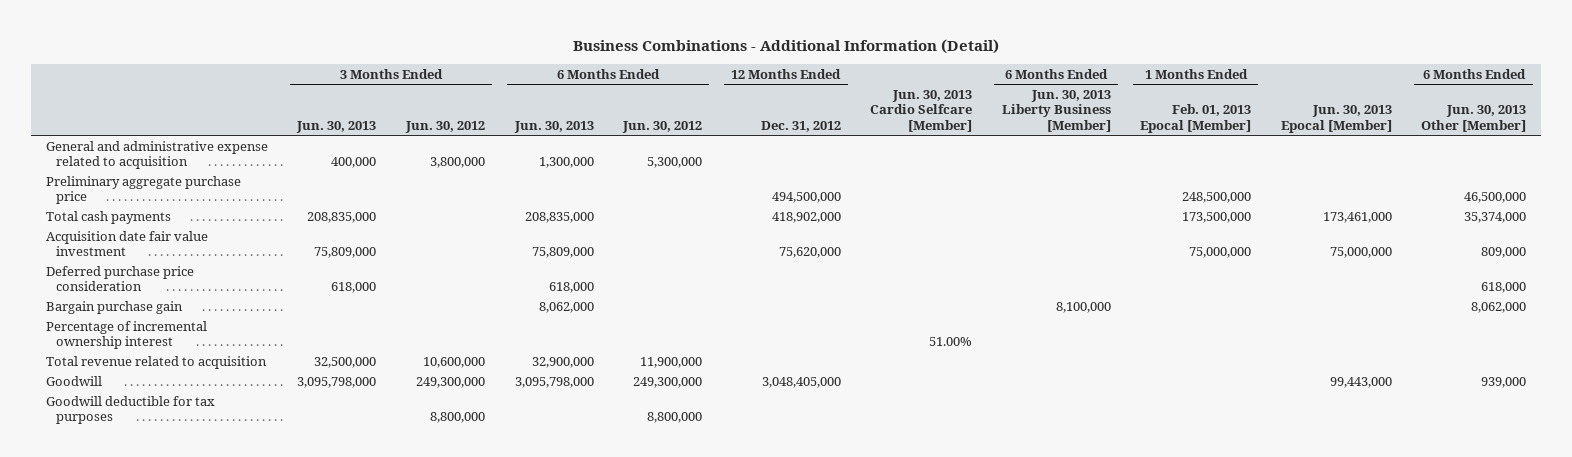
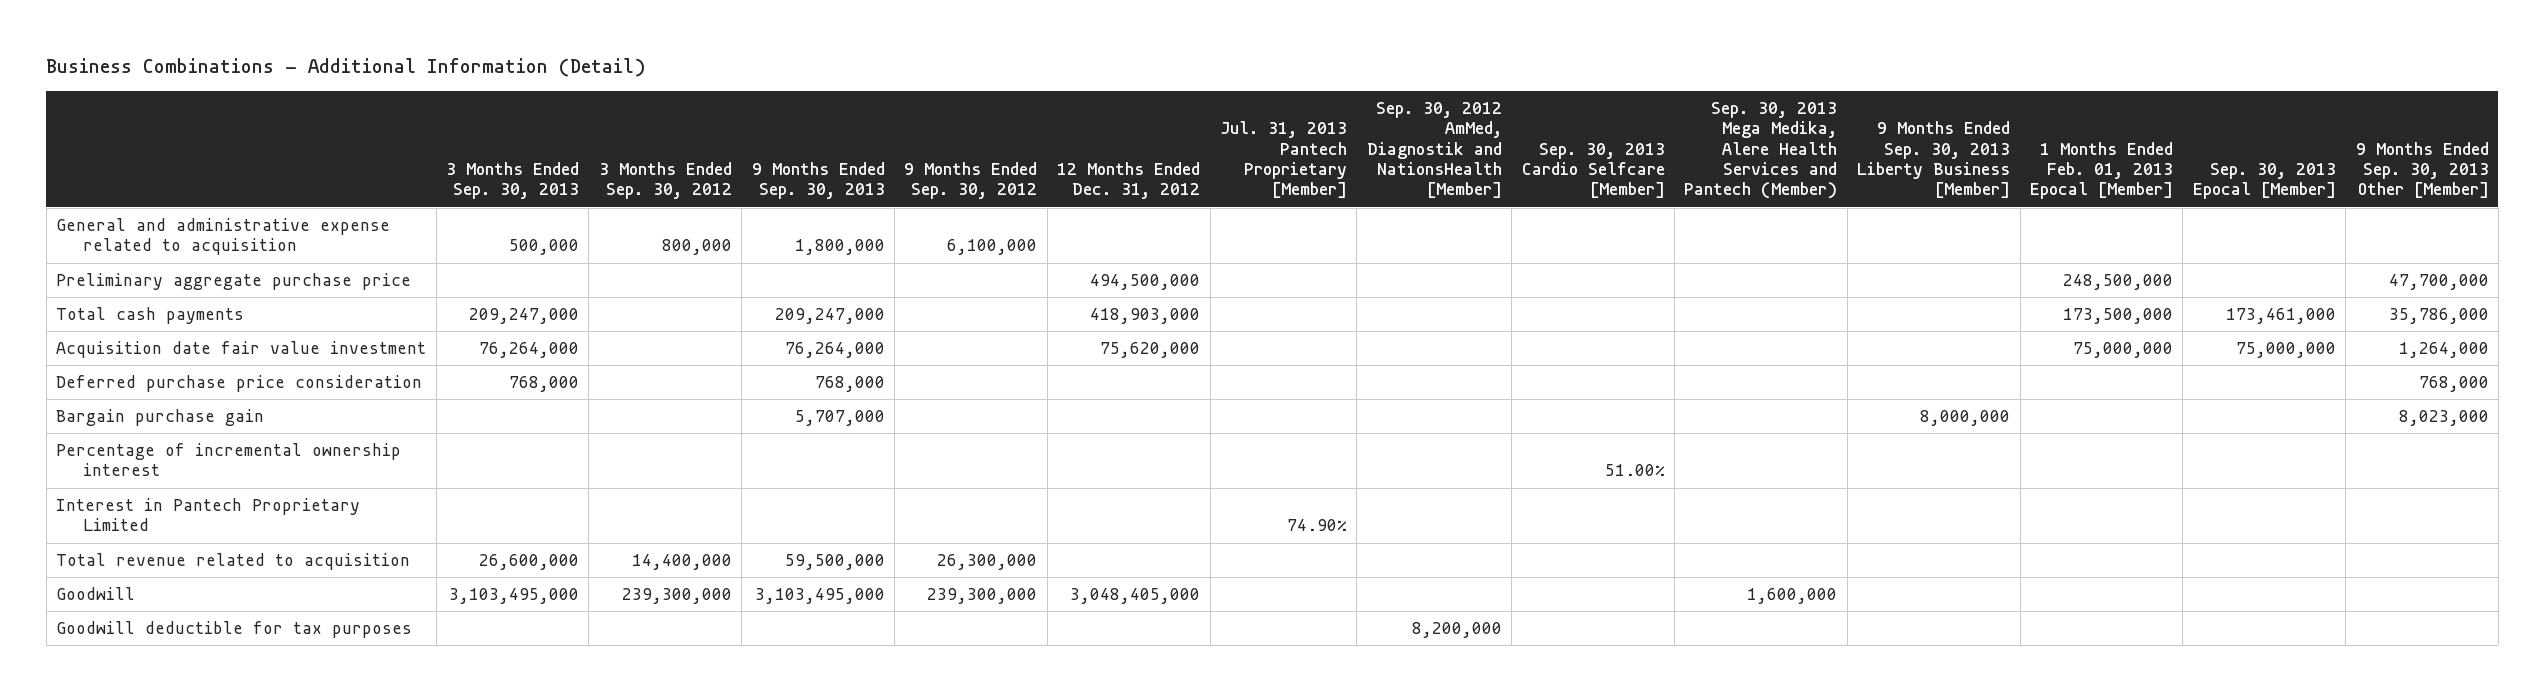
- | 3 Months Ended Jun. 30, 2013 | 3 Months Ended Jun. 30, 2012 | 6 Months Ended Jun. 30, 2013 | 6 Months Ended Jun. 30, 2012 | 12 Months Ended Dec. 31, 2012 | Jun. 30, 2013 Cardio Selfcare [Member] | 6 Months Ended Jun. 30, 2013 Liberty Business [Member] | 1 Months Ended Feb. 01, 2013 Epocal [Member] | Jun. 30, 2013 Epocal [Member] | 6 Months Ended Jun. 30, 2013 Other [Member]
+ | 3 Months Ended Sep. 30, 2013 | 3 Months Ended Sep. 30, 2012 | 9 Months Ended Sep. 30, 2013 | 9 Months Ended Sep. 30, 2012 | 12 Months Ended Dec. 31, 2012 | Jul. 31, 2013 Pantech Proprietary [Member] | Sep. 30, 2012 AmMed, Diagnostik and NationsHealth [Member] | Sep. 30, 2013 Cardio Selfcare [Member] | Sep. 30, 2013 Mega Medika, Alere Health Services and Pantech (Member) | 9 Months Ended Sep. 30, 2013 Liberty Business [Member] | 1 Months Ended Feb. 01, 2013 Epocal [Member] | Sep. 30, 2013 Epocal [Member] | 9 Months Ended Sep. 30, 2013 Other [Member]
- Total cash payments | 208,835,000 | | 208,835,000 | | 418,902,000 | | | 173,500,000 | 173,461,000 | 35,374,000
+ Total cash payments | 209,247,000 | | 209,247,000 | | 418,903,000 | | | | | | 173,500,000 | 173,461,000 | 35,786,000
+ Interest in Pantech Proprietary Limited | | | | | | 74.90% | | | | | | |

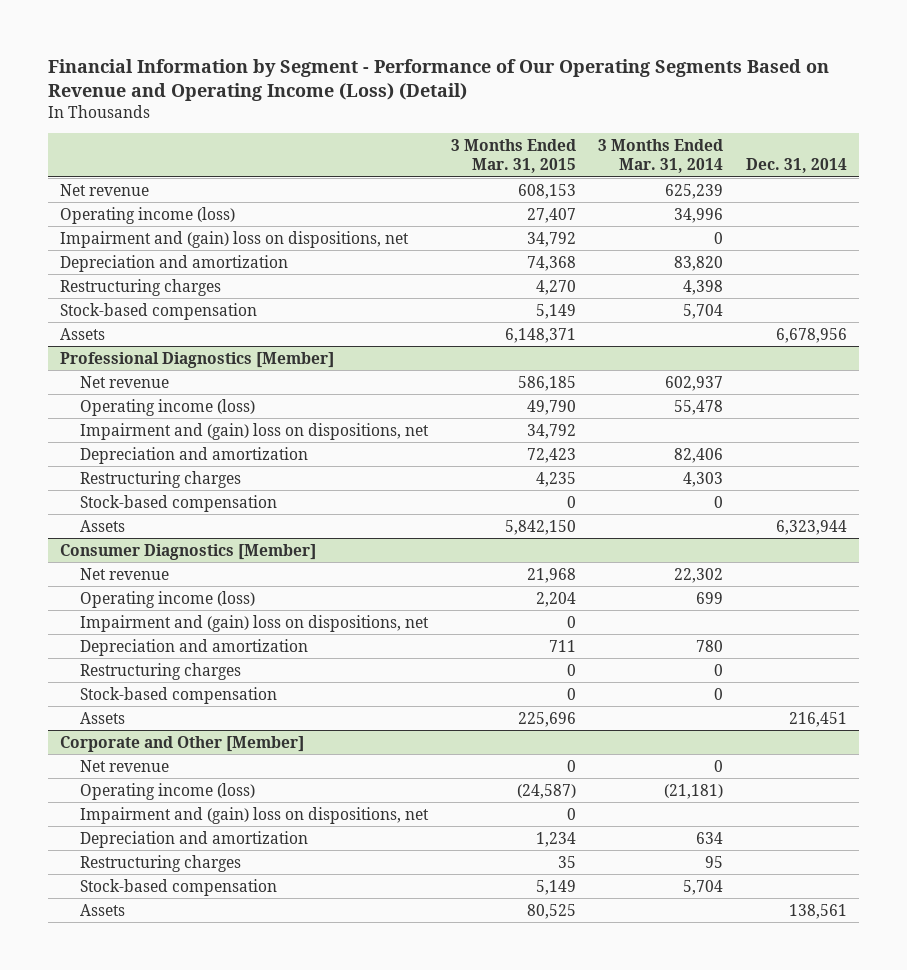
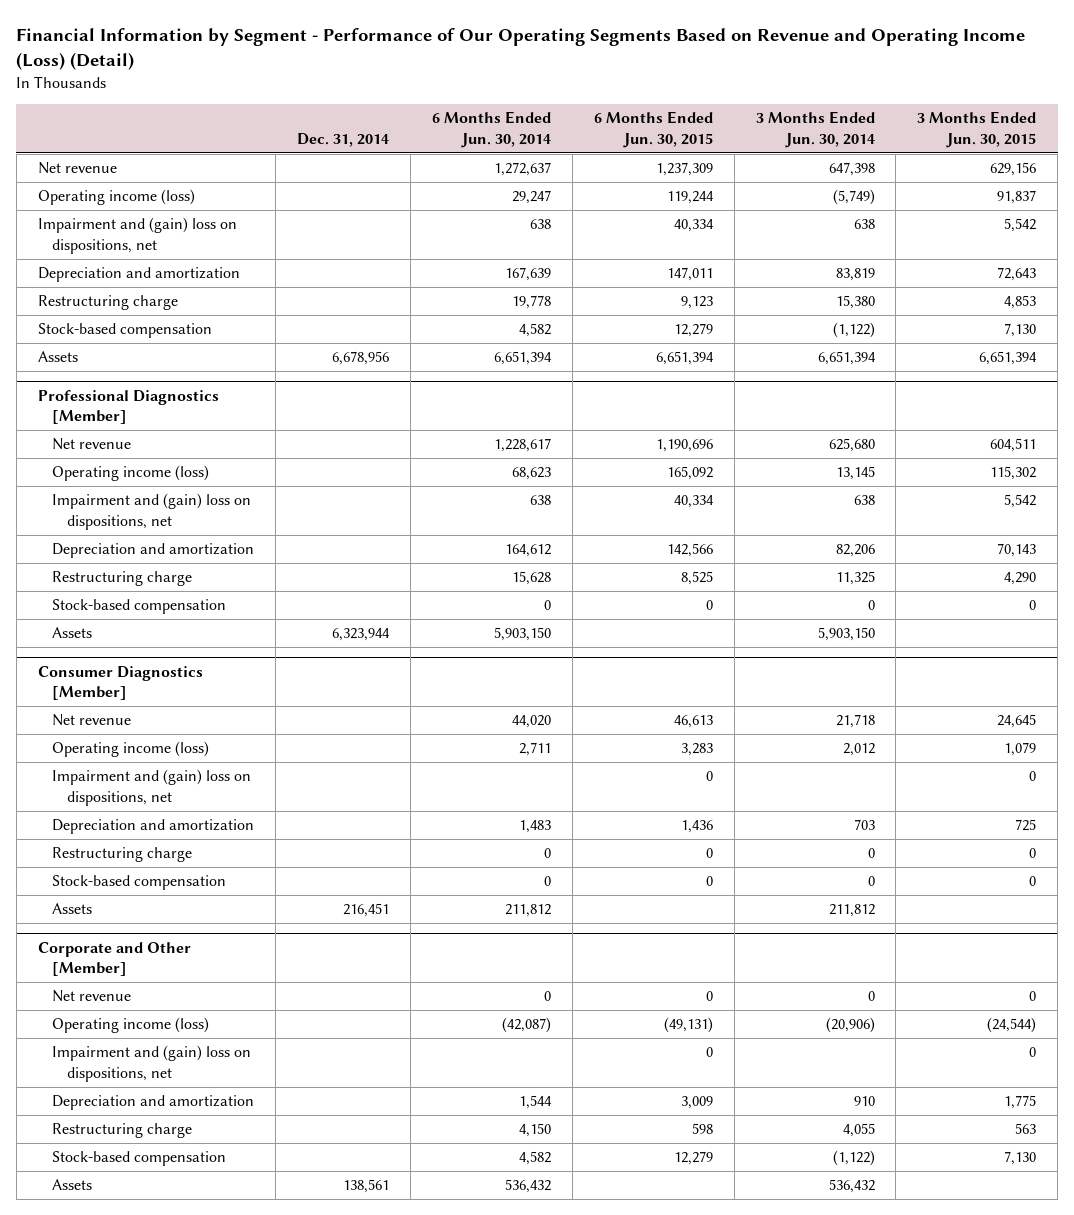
- | 3 Months Ended Mar. 31, 2015 | 3 Months Ended Mar. 31, 2014 | Dec. 31, 2014
+ | Dec. 31, 2014 | 6 Months Ended Jun. 30, 2014 | 6 Months Ended Jun. 30, 2015 | 3 Months Ended Jun. 30, 2014 | 3 Months Ended Jun. 30, 2015
- Restructuring charges | 4,270 | 4,398 |
+ Restructuring charge | | 19,778 | 9,123 | 15,380 | 4,853
@ Professional Diagnostics [Member]
- Restructuring charges | 4,235 | 4,303 |
+ Restructuring charge | | 15,628 | 8,525 | 11,325 | 4,290
@ Consumer Diagnostics [Member]
- Restructuring charges | 0 | 0 |
+ Restructuring charge | | 0 | 0 | 0 | 0
@ Corporate and Other [Member]
- Restructuring charges | 35 | 95 |
+ Restructuring charge | | 4,150 | 598 | 4,055 | 563

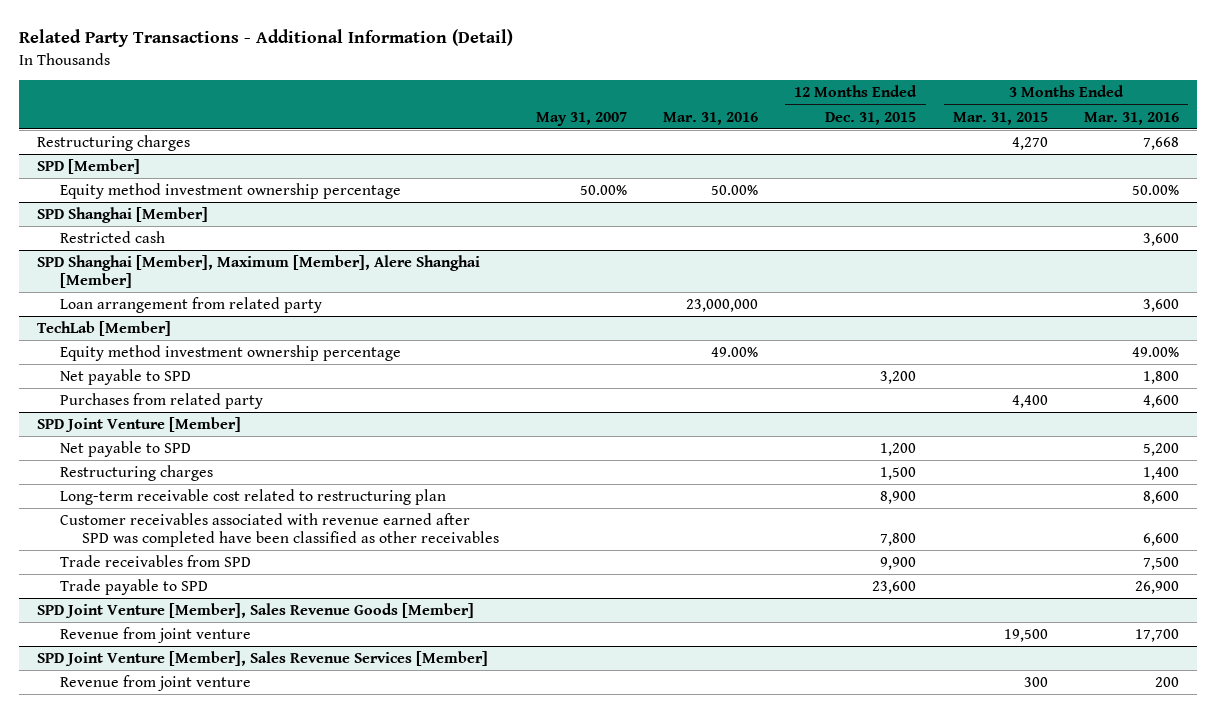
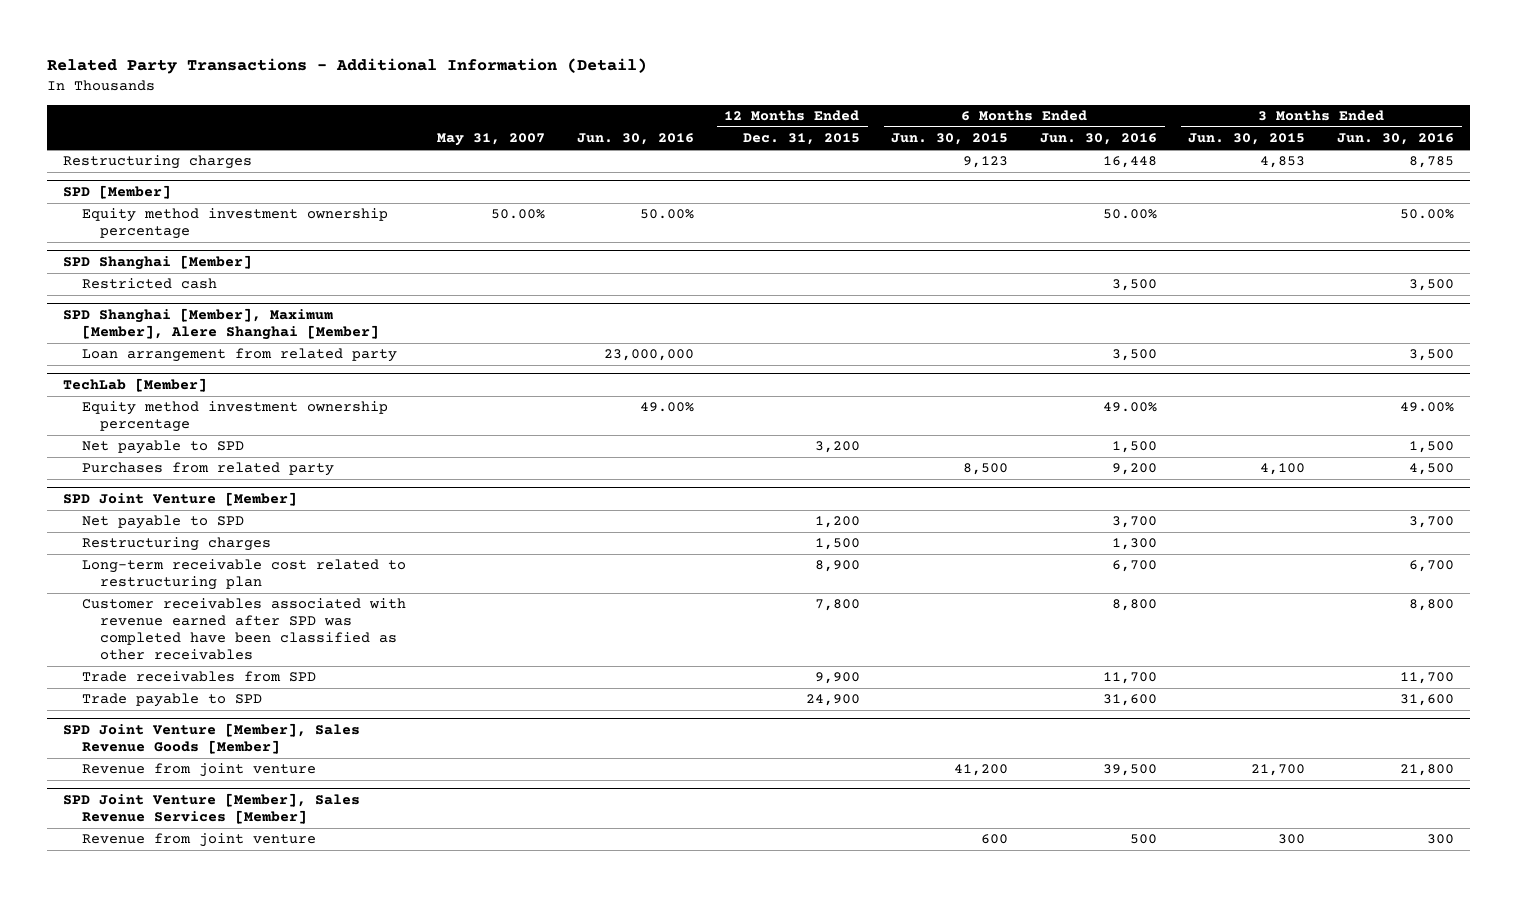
- | May 31, 2007 | Mar. 31, 2016 | 12 Months Ended Dec. 31, 2015 | 3 Months Ended Mar. 31, 2015 | 3 Months Ended Mar. 31, 2016
+ | May 31, 2007 | Jun. 30, 2016 | 12 Months Ended Dec. 31, 2015 | 6 Months Ended Jun. 30, 2015 | 6 Months Ended Jun. 30, 2016 | 3 Months Ended Jun. 30, 2015 | 3 Months Ended Jun. 30, 2016
@ SPD Joint Venture [Member]
- Trade payable to SPD | | | 23,600 | | 26,900
+ Trade payable to SPD | | | 24,900 | | 31,600 | | 31,600

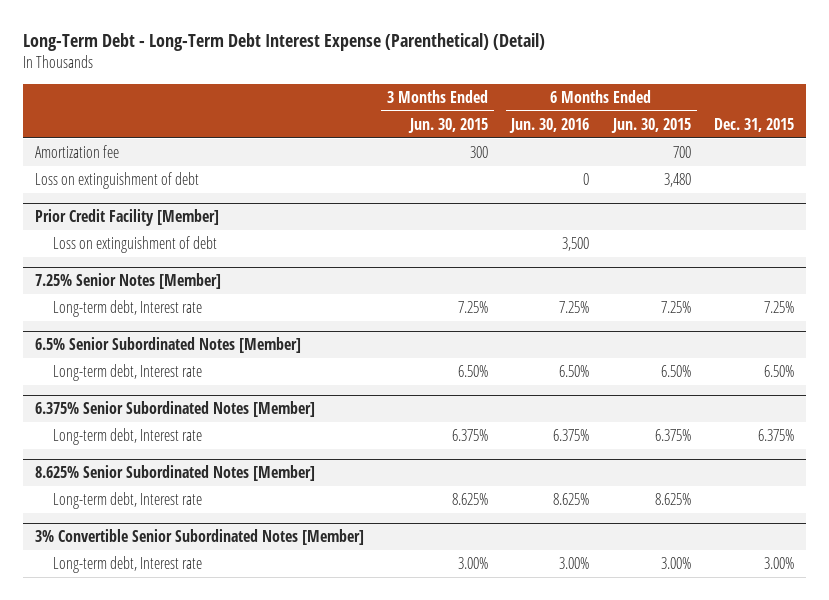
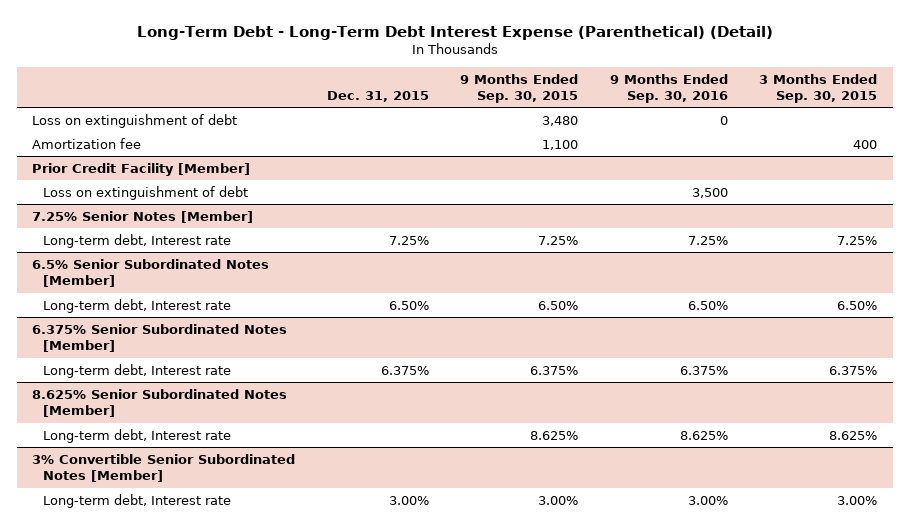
- | 3 Months Ended Jun. 30, 2015 | 6 Months Ended Jun. 30, 2016 | 6 Months Ended Jun. 30, 2015 | Dec. 31, 2015
+ | Dec. 31, 2015 | 9 Months Ended Sep. 30, 2015 | 9 Months Ended Sep. 30, 2016 | 3 Months Ended Sep. 30, 2015
moved down: Amortization fee | | 1,100 | | 400

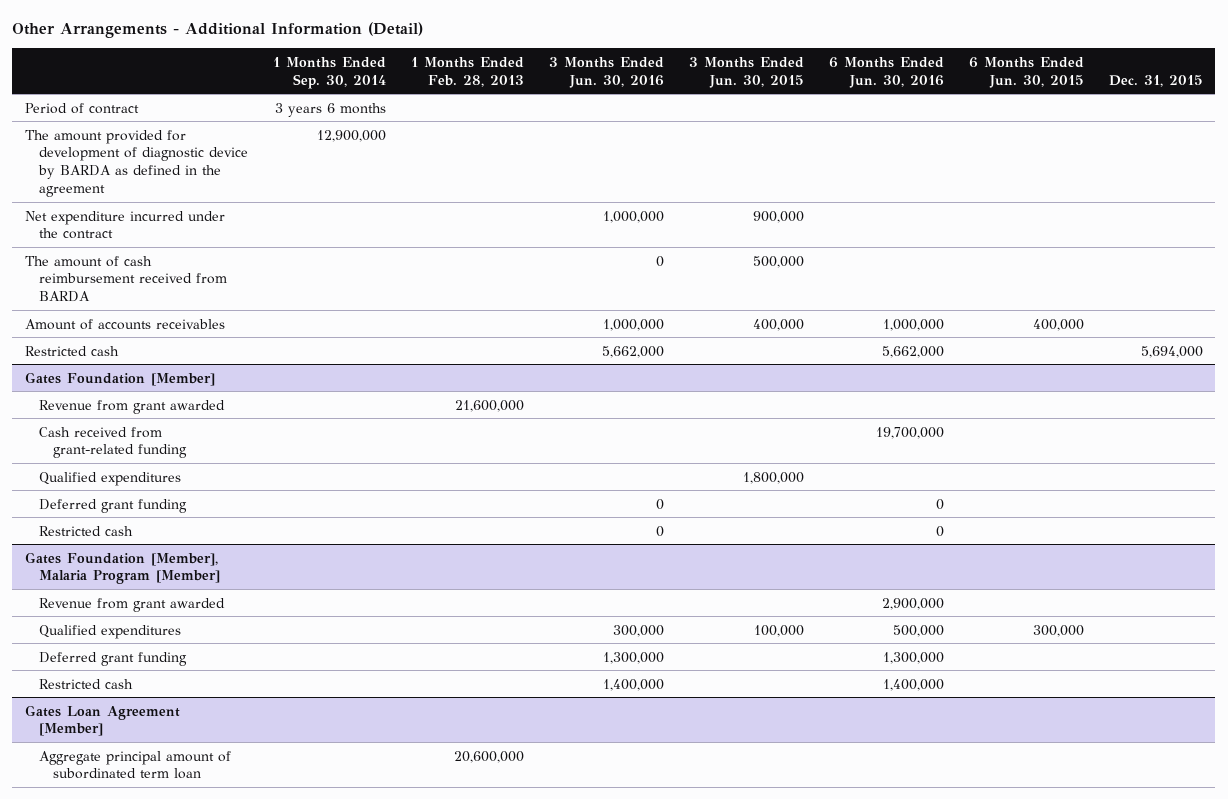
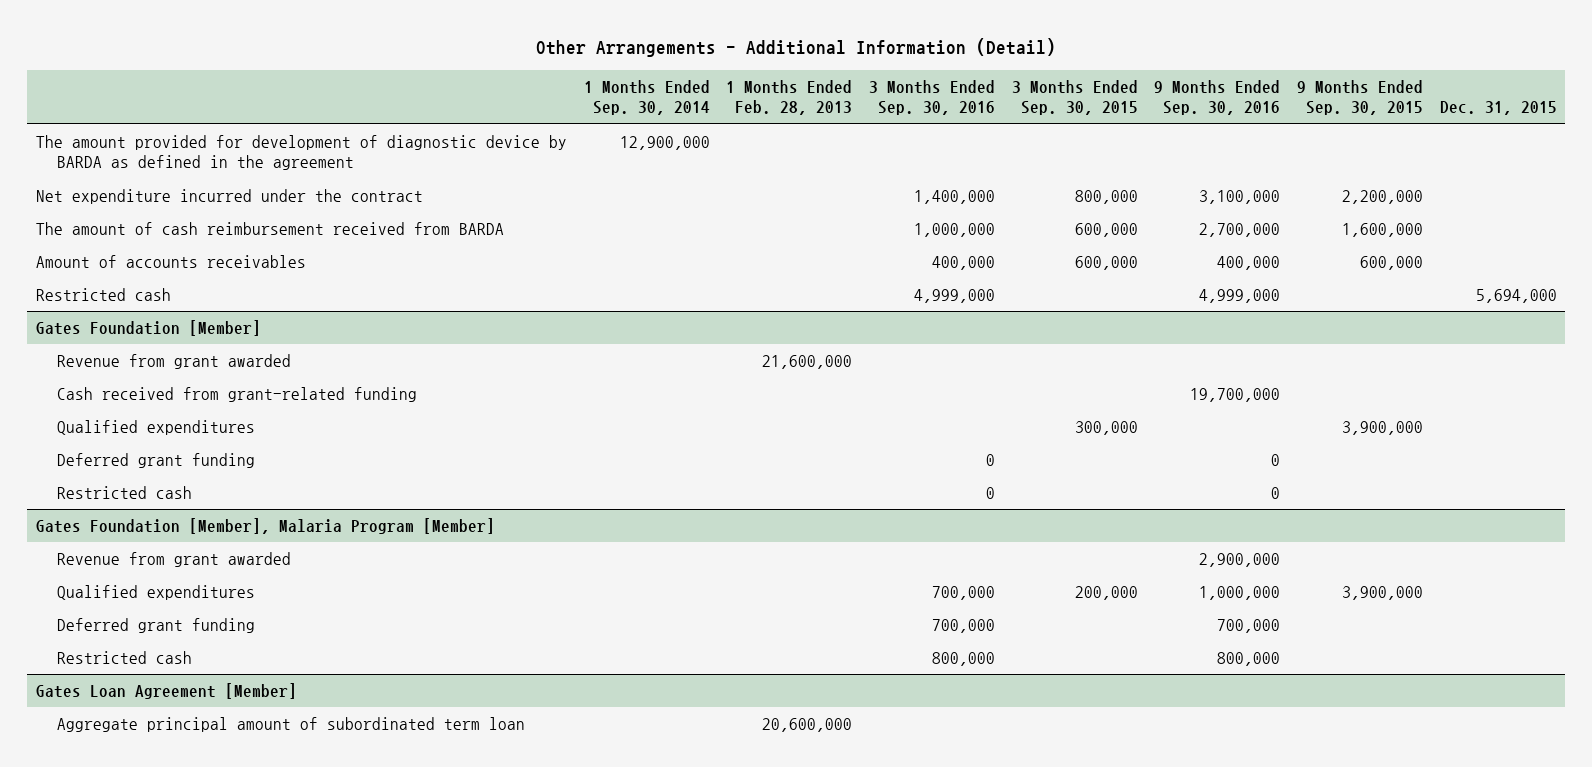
- | 1 Months Ended Sep. 30, 2014 | 1 Months Ended Feb. 28, 2013 | 3 Months Ended Jun. 30, 2016 | 3 Months Ended Jun. 30, 2015 | 6 Months Ended Jun. 30, 2016 | 6 Months Ended Jun. 30, 2015 | Dec. 31, 2015
+ | 1 Months Ended Sep. 30, 2014 | 1 Months Ended Feb. 28, 2013 | 3 Months Ended Sep. 30, 2016 | 3 Months Ended Sep. 30, 2015 | 9 Months Ended Sep. 30, 2016 | 9 Months Ended Sep. 30, 2015 | Dec. 31, 2015
- Period of contract | 3 years 6 months | | | | | |

